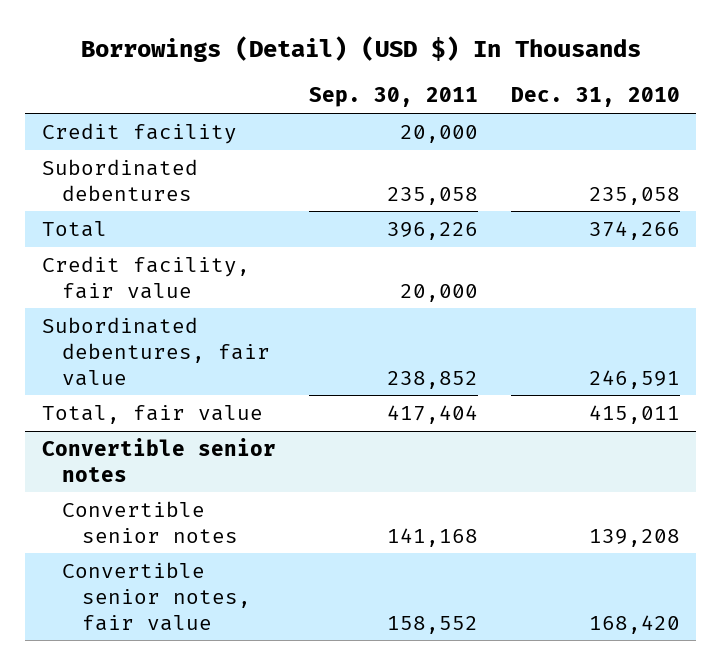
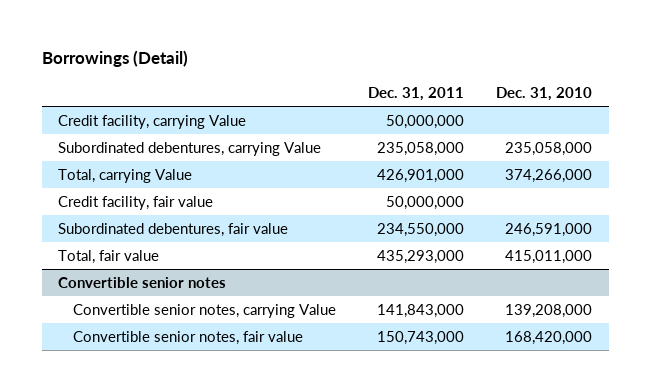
- Borrowings (Detail) (USD $) In Thousands
+ Borrowings (Detail)
- | Sep. 30, 2011 | Dec. 31, 2010
+ | Dec. 31, 2011 | Dec. 31, 2010
- Credit facility | 20,000 |
- Subordinated debentures | 235,058 | 235,058
- Total | 396,226 | 374,266
+ Credit facility, carrying Value | 50,000,000 |
+ Subordinated debentures, carrying Value | 235,058,000 | 235,058,000
+ Total, carrying Value | 426,901,000 | 374,266,000
- Subordinated debentures, fair value | 238,852 | 246,591
- Total, fair value | 417,404 | 415,011
+ Subordinated debentures, fair value | 234,550,000 | 246,591,000
+ Total, fair value | 435,293,000 | 415,011,000
@ Convertible senior notes
- Convertible senior notes | 141,168 | 139,208
- Convertible senior notes, fair value | 158,552 | 168,420
+ Convertible senior notes, carrying Value | 141,843,000 | 139,208,000
+ Convertible senior notes, fair value | 150,743,000 | 168,420,000

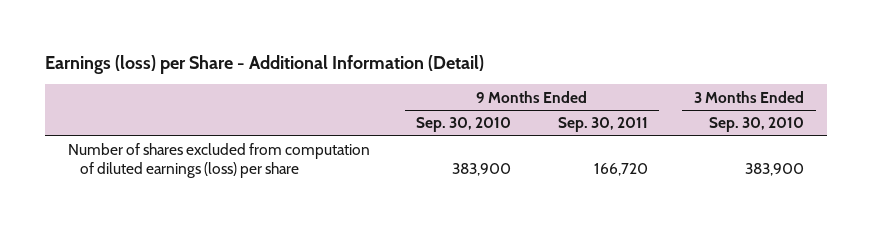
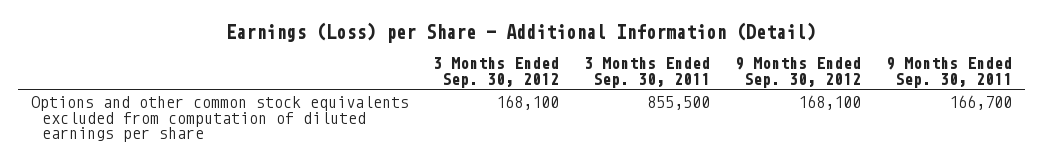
- Earnings (loss) per Share - Additional Information (Detail)
+ Earnings (Loss) per Share - Additional Information (Detail)
- | 9 Months Ended Sep. 30, 2010 | 9 Months Ended Sep. 30, 2011 | 3 Months Ended Sep. 30, 2010
+ | 3 Months Ended Sep. 30, 2012 | 3 Months Ended Sep. 30, 2011 | 9 Months Ended Sep. 30, 2012 | 9 Months Ended Sep. 30, 2011
- Number of shares excluded from computation of diluted earnings (loss) per share | 383,900 | 166,720 | 383,900
+ Options and other common stock equivalents excluded from computation of diluted earnings per share | 168,100 | 855,500 | 168,100 | 166,700

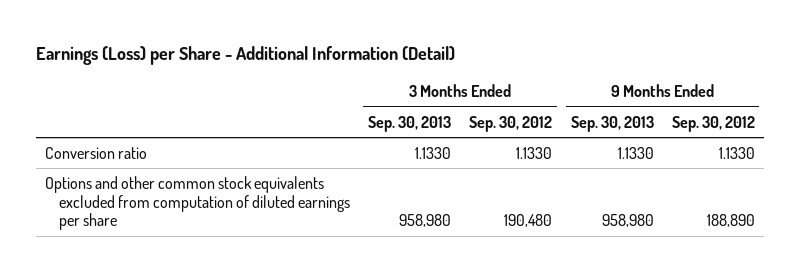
- | 3 Months Ended Sep. 30, 2012 | 3 Months Ended Sep. 30, 2011 | 9 Months Ended Sep. 30, 2012 | 9 Months Ended Sep. 30, 2011
+ | 3 Months Ended Sep. 30, 2013 | 3 Months Ended Sep. 30, 2012 | 9 Months Ended Sep. 30, 2013 | 9 Months Ended Sep. 30, 2012
- Options and other common stock equivalents excluded from computation of diluted earnings per share | 168,100 | 855,500 | 168,100 | 166,700
+ Conversion ratio | 1.1330 | 1.1330 | 1.1330 | 1.1330
+ Options and other common stock equivalents excluded from computation of diluted earnings per share | 958,980 | 190,480 | 958,980 | 188,890

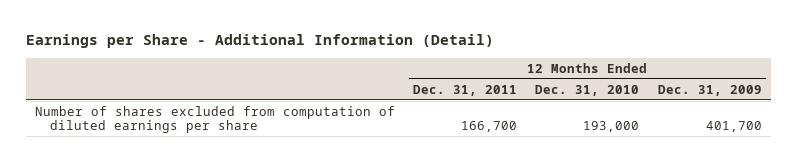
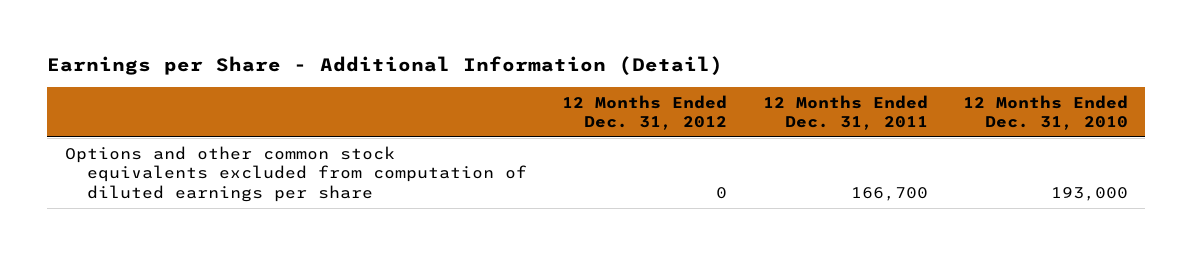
- | 12 Months Ended Dec. 31, 2011 | 12 Months Ended Dec. 31, 2010 | 12 Months Ended Dec. 31, 2009
+ | 12 Months Ended Dec. 31, 2012 | 12 Months Ended Dec. 31, 2011 | 12 Months Ended Dec. 31, 2010
- Number of shares excluded from computation of diluted earnings per share | 166,700 | 193,000 | 401,700
+ Options and other common stock equivalents excluded from computation of diluted earnings per share | 0 | 166,700 | 193,000

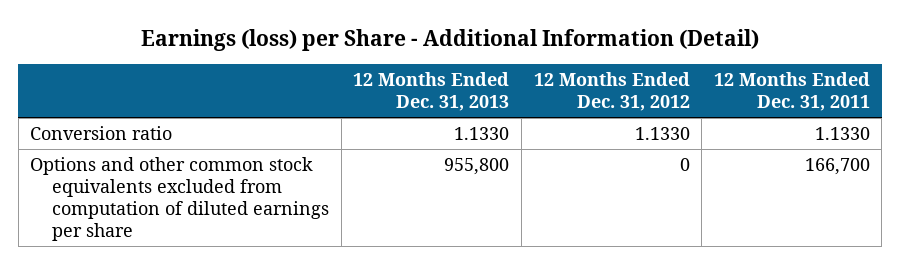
- Earnings per Share - Additional Information (Detail)
+ Earnings (loss) per Share - Additional Information (Detail)
- | 12 Months Ended Dec. 31, 2012 | 12 Months Ended Dec. 31, 2011 | 12 Months Ended Dec. 31, 2010
+ | 12 Months Ended Dec. 31, 2013 | 12 Months Ended Dec. 31, 2012 | 12 Months Ended Dec. 31, 2011
+ Conversion ratio | 1.1330 | 1.1330 | 1.1330

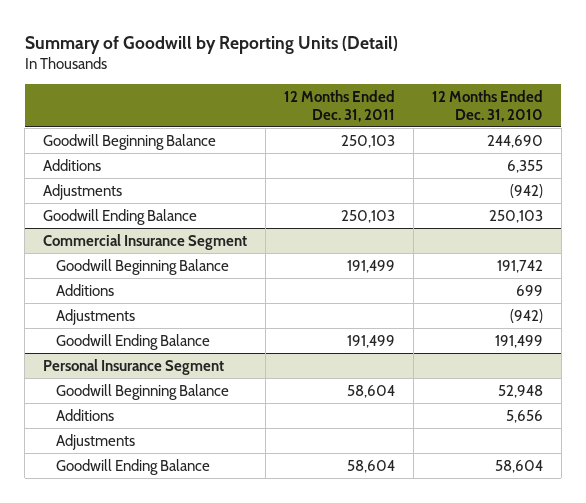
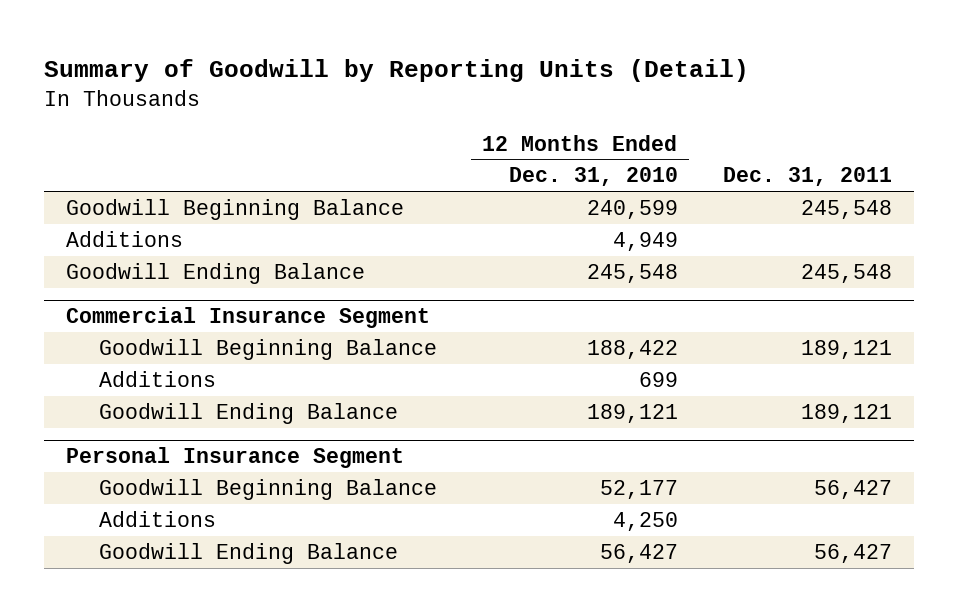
- | 12 Months Ended Dec. 31, 2011 | 12 Months Ended Dec. 31, 2010
+ | 12 Months Ended Dec. 31, 2010 | Dec. 31, 2011
- Goodwill Beginning Balance | 250,103 | 244,690
- Additions | | 6,355
- Adjustments | | (942)
- Goodwill Ending Balance | 250,103 | 250,103
+ Goodwill Beginning Balance | 240,599 | 245,548
+ Additions | 4,949 |
+ Goodwill Ending Balance | 245,548 | 245,548
@ Commercial Insurance Segment
- Goodwill Beginning Balance | 191,499 | 191,742
+ Goodwill Beginning Balance | 188,422 | 189,121
- Adjustments | | (942)
- Goodwill Ending Balance | 191,499 | 191,499
+ Goodwill Ending Balance | 189,121 | 189,121
@ Personal Insurance Segment
- Goodwill Beginning Balance | 58,604 | 52,948
- Additions | | 5,656
- Adjustments
- Goodwill Ending Balance | 58,604 | 58,604
+ Goodwill Beginning Balance | 52,177 | 56,427
+ Additions | 4,250 |
+ Goodwill Ending Balance | 56,427 | 56,427

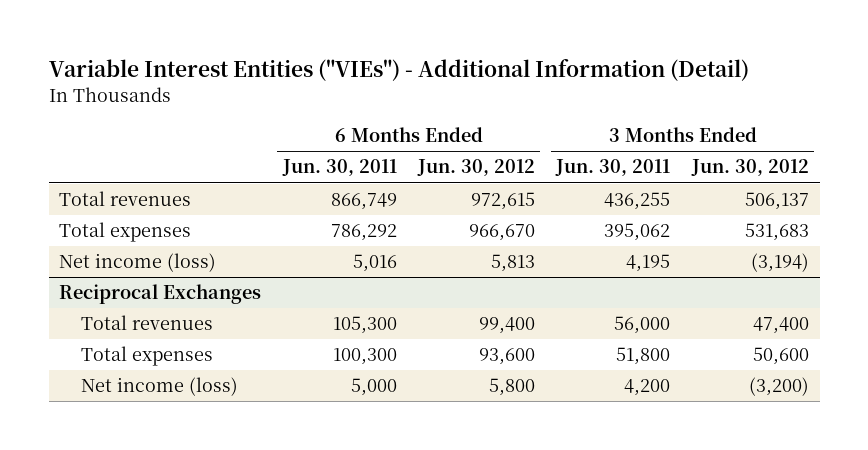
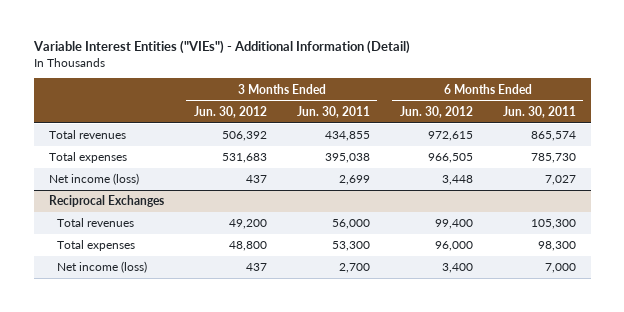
- | 6 Months Ended Jun. 30, 2011 | 6 Months Ended Jun. 30, 2012 | 3 Months Ended Jun. 30, 2011 | 3 Months Ended Jun. 30, 2012
+ | 3 Months Ended Jun. 30, 2012 | 3 Months Ended Jun. 30, 2011 | 6 Months Ended Jun. 30, 2012 | 6 Months Ended Jun. 30, 2011
- Total revenues | 866,749 | 972,615 | 436,255 | 506,137
- Total expenses | 786,292 | 966,670 | 395,062 | 531,683
- Net income (loss) | 5,016 | 5,813 | 4,195 | (3,194)
+ Total revenues | 506,392 | 434,855 | 972,615 | 865,574
+ Total expenses | 531,683 | 395,038 | 966,505 | 785,730
+ Net income (loss) | 437 | 2,699 | 3,448 | 7,027
@ Reciprocal Exchanges
- Total revenues | 105,300 | 99,400 | 56,000 | 47,400
- Total expenses | 100,300 | 93,600 | 51,800 | 50,600
- Net income (loss) | 5,000 | 5,800 | 4,200 | (3,200)
+ Total revenues | 49,200 | 56,000 | 99,400 | 105,300
+ Total expenses | 48,800 | 53,300 | 96,000 | 98,300
+ Net income (loss) | 437 | 2,700 | 3,400 | 7,000

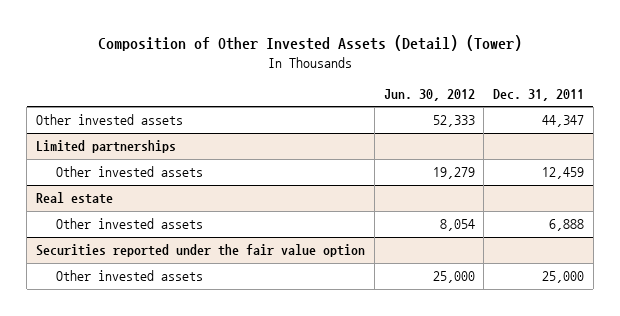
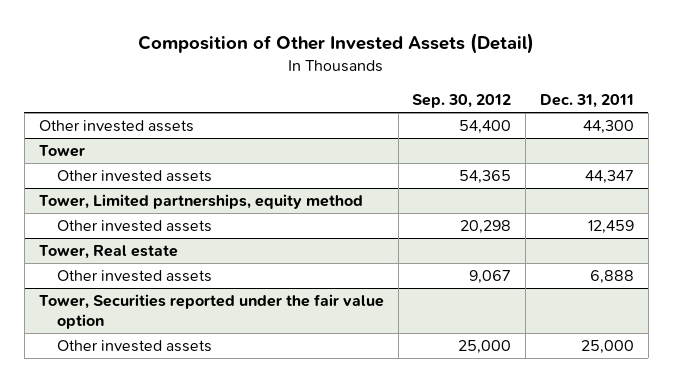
- Composition of Other Invested Assets (Detail) (Tower)
+ Composition of Other Invested Assets (Detail)
- | Jun. 30, 2012 | Dec. 31, 2011
+ | Sep. 30, 2012 | Dec. 31, 2011
+ Other invested assets | 54,400 | 44,300
+ Tower
- Limited partnerships
+ Tower, Limited partnerships, equity method
- Real estate
+ Tower, Real estate
- Securities reported under the fair value option
+ Tower, Securities reported under the fair value option

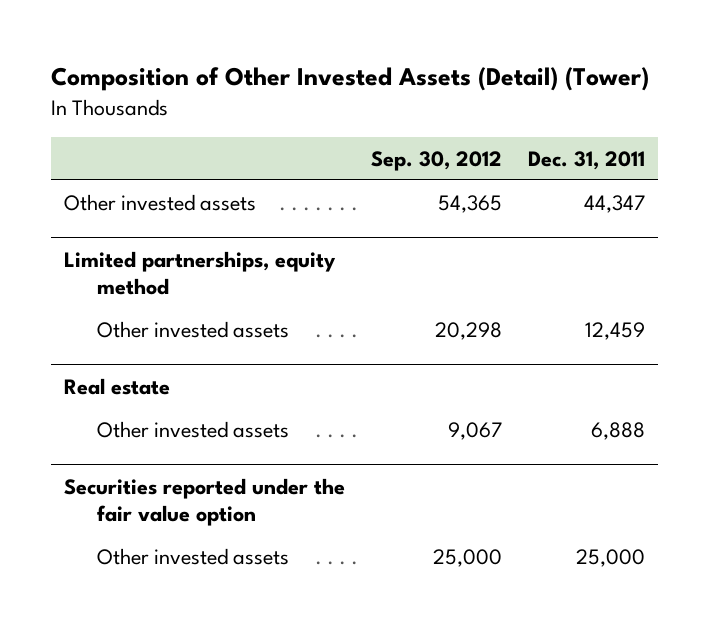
- Composition of Other Invested Assets (Detail)
+ Composition of Other Invested Assets (Detail) (Tower)
- Other invested assets | 54,400 | 44,300
- Tower
- Tower, Limited partnerships, equity method
+ Limited partnerships, equity method
- Tower, Real estate
+ Real estate
- Tower, Securities reported under the fair value option
+ Securities reported under the fair value option

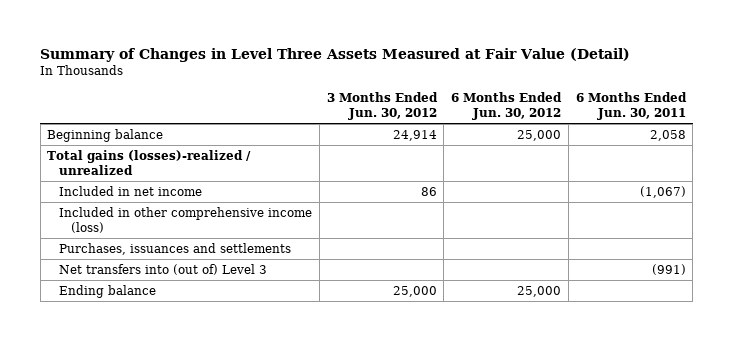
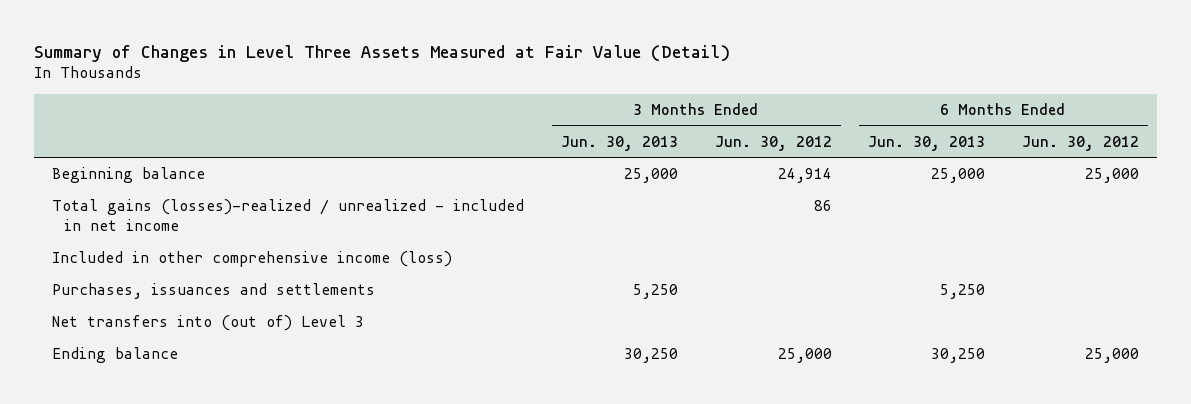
- | 3 Months Ended Jun. 30, 2012 | 6 Months Ended Jun. 30, 2012 | 6 Months Ended Jun. 30, 2011
+ | 3 Months Ended Jun. 30, 2013 | 3 Months Ended Jun. 30, 2012 | 6 Months Ended Jun. 30, 2013 | 6 Months Ended Jun. 30, 2012
- Total gains (losses)-realized / unrealized
- Included in net income | 86 | | (1,067)
+ Total gains (losses)-realized / unrealized - included in net income | | 86 | |

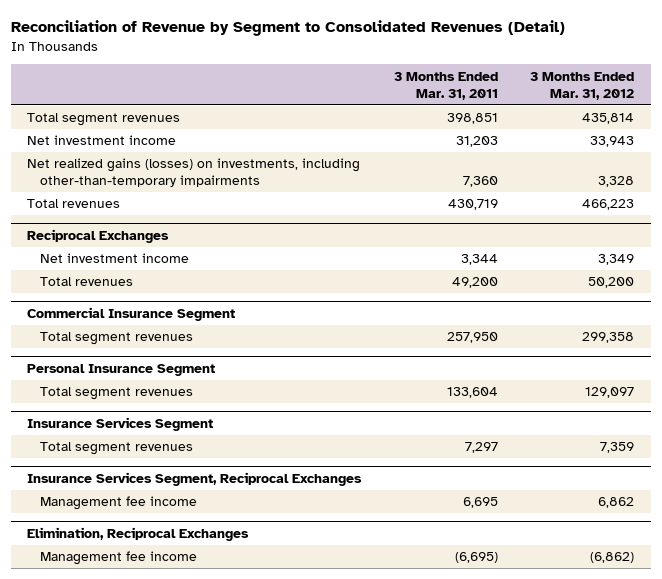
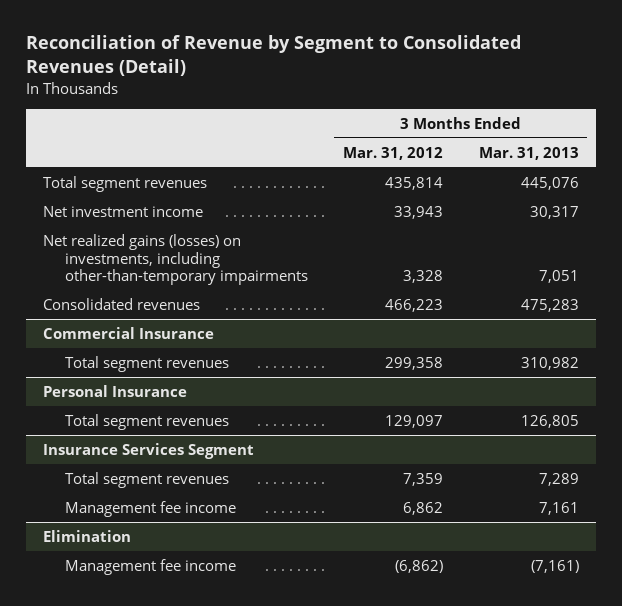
- | 3 Months Ended Mar. 31, 2011 | 3 Months Ended Mar. 31, 2012
+ | 3 Months Ended Mar. 31, 2012 | 3 Months Ended Mar. 31, 2013
- Total revenues | 430,719 | 466,223
- Reciprocal Exchanges
- Net investment income | 3,344 | 3,349
- Total revenues | 49,200 | 50,200
- Commercial Insurance Segment
+ Consolidated revenues | 466,223 | 475,283
+ Commercial Insurance
- Personal Insurance Segment
+ Personal Insurance
- Insurance Services Segment, Reciprocal Exchanges
- Elimination, Reciprocal Exchanges
+ Elimination

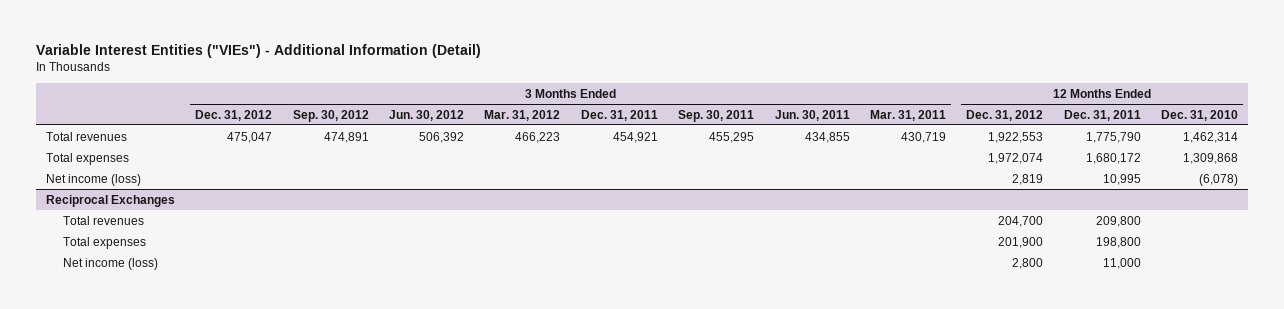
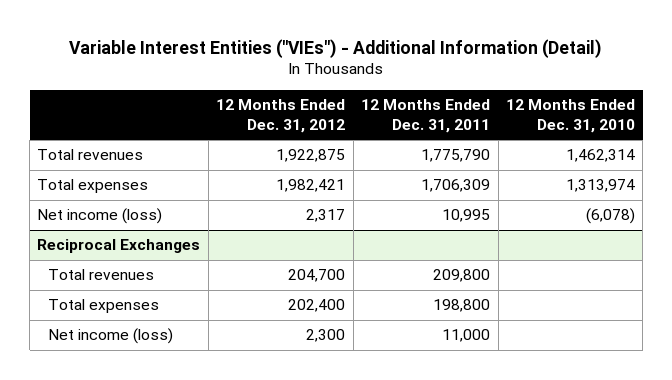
- | 3 Months Ended Dec. 31, 2012 | 3 Months Ended Sep. 30, 2012 | 3 Months Ended Jun. 30, 2012 | 3 Months Ended Mar. 31, 2012 | 3 Months Ended Dec. 31, 2011 | 3 Months Ended Sep. 30, 2011 | 3 Months Ended Jun. 30, 2011 | 3 Months Ended Mar. 31, 2011 | 12 Months Ended Dec. 31, 2012 | 12 Months Ended Dec. 31, 2011 | 12 Months Ended Dec. 31, 2010
+ | 12 Months Ended Dec. 31, 2012 | 12 Months Ended Dec. 31, 2011 | 12 Months Ended Dec. 31, 2010
- Total revenues | 475,047 | 474,891 | 506,392 | 466,223 | 454,921 | 455,295 | 434,855 | 430,719 | 1,922,553 | 1,775,790 | 1,462,314
- Total expenses | | | | | | | | | 1,972,074 | 1,680,172 | 1,309,868
- Net income (loss) | | | | | | | | | 2,819 | 10,995 | (6,078)
+ Total revenues | 1,922,875 | 1,775,790 | 1,462,314
+ Total expenses | 1,982,421 | 1,706,309 | 1,313,974
+ Net income (loss) | 2,317 | 10,995 | (6,078)
@ Reciprocal Exchanges
- Total expenses | | | | | | | | | 201,900 | 198,800 |
- Net income (loss) | | | | | | | | | 2,800 | 11,000 |
+ Total expenses | 202,400 | 198,800 |
+ Net income (loss) | 2,300 | 11,000 |

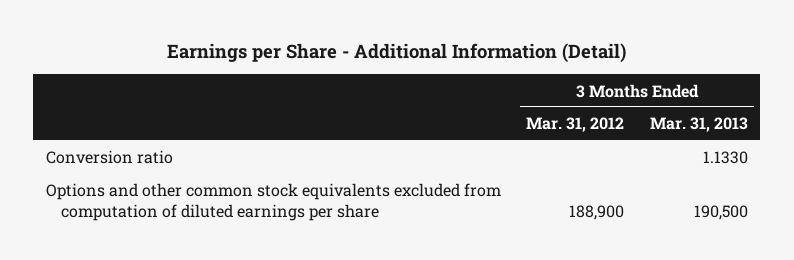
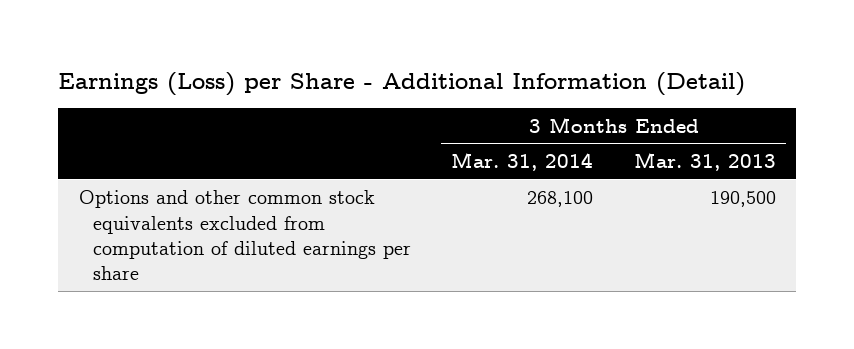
- Earnings per Share - Additional Information (Detail)
+ Earnings (Loss) per Share - Additional Information (Detail)
- | 3 Months Ended Mar. 31, 2012 | 3 Months Ended Mar. 31, 2013
+ | 3 Months Ended Mar. 31, 2014 | 3 Months Ended Mar. 31, 2013
- Conversion ratio | | 1.1330

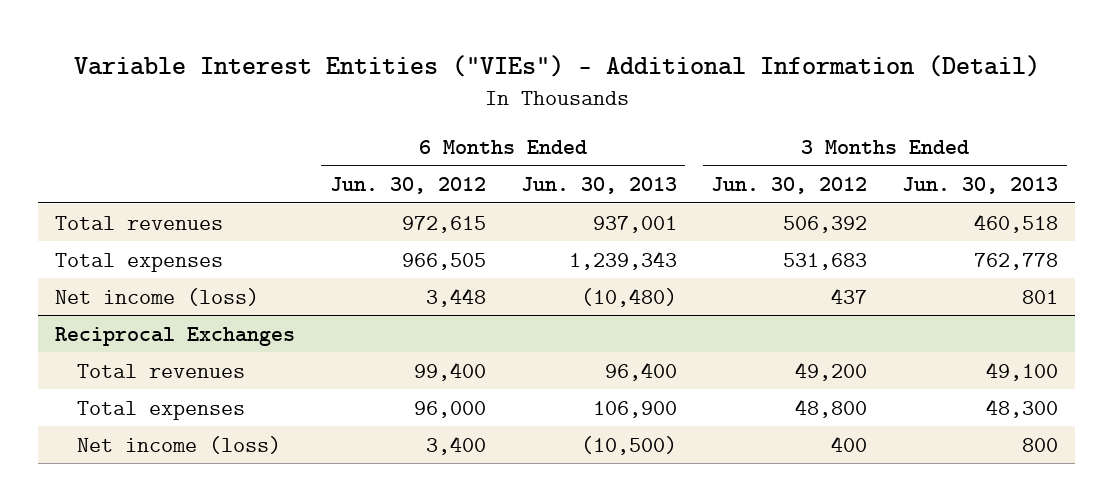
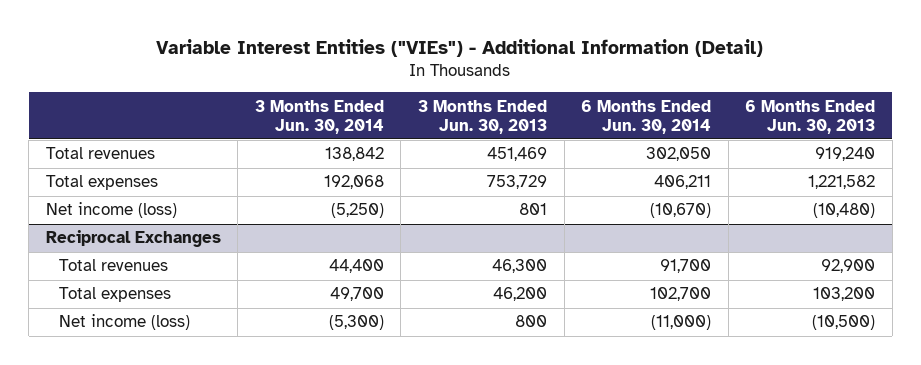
- | 6 Months Ended Jun. 30, 2012 | 6 Months Ended Jun. 30, 2013 | 3 Months Ended Jun. 30, 2012 | 3 Months Ended Jun. 30, 2013
+ | 3 Months Ended Jun. 30, 2014 | 3 Months Ended Jun. 30, 2013 | 6 Months Ended Jun. 30, 2014 | 6 Months Ended Jun. 30, 2013
- Total revenues | 972,615 | 937,001 | 506,392 | 460,518
- Total expenses | 966,505 | 1,239,343 | 531,683 | 762,778
+ Total revenues | 138,842 | 451,469 | 302,050 | 919,240
+ Total expenses | 192,068 | 753,729 | 406,211 | 1,221,582
@ Reciprocal Exchanges
- Total revenues | 99,400 | 96,400 | 49,200 | 49,100
- Total expenses | 96,000 | 106,900 | 48,800 | 48,300
+ Total revenues | 44,400 | 46,300 | 91,700 | 92,900
+ Total expenses | 49,700 | 46,200 | 102,700 | 103,200

